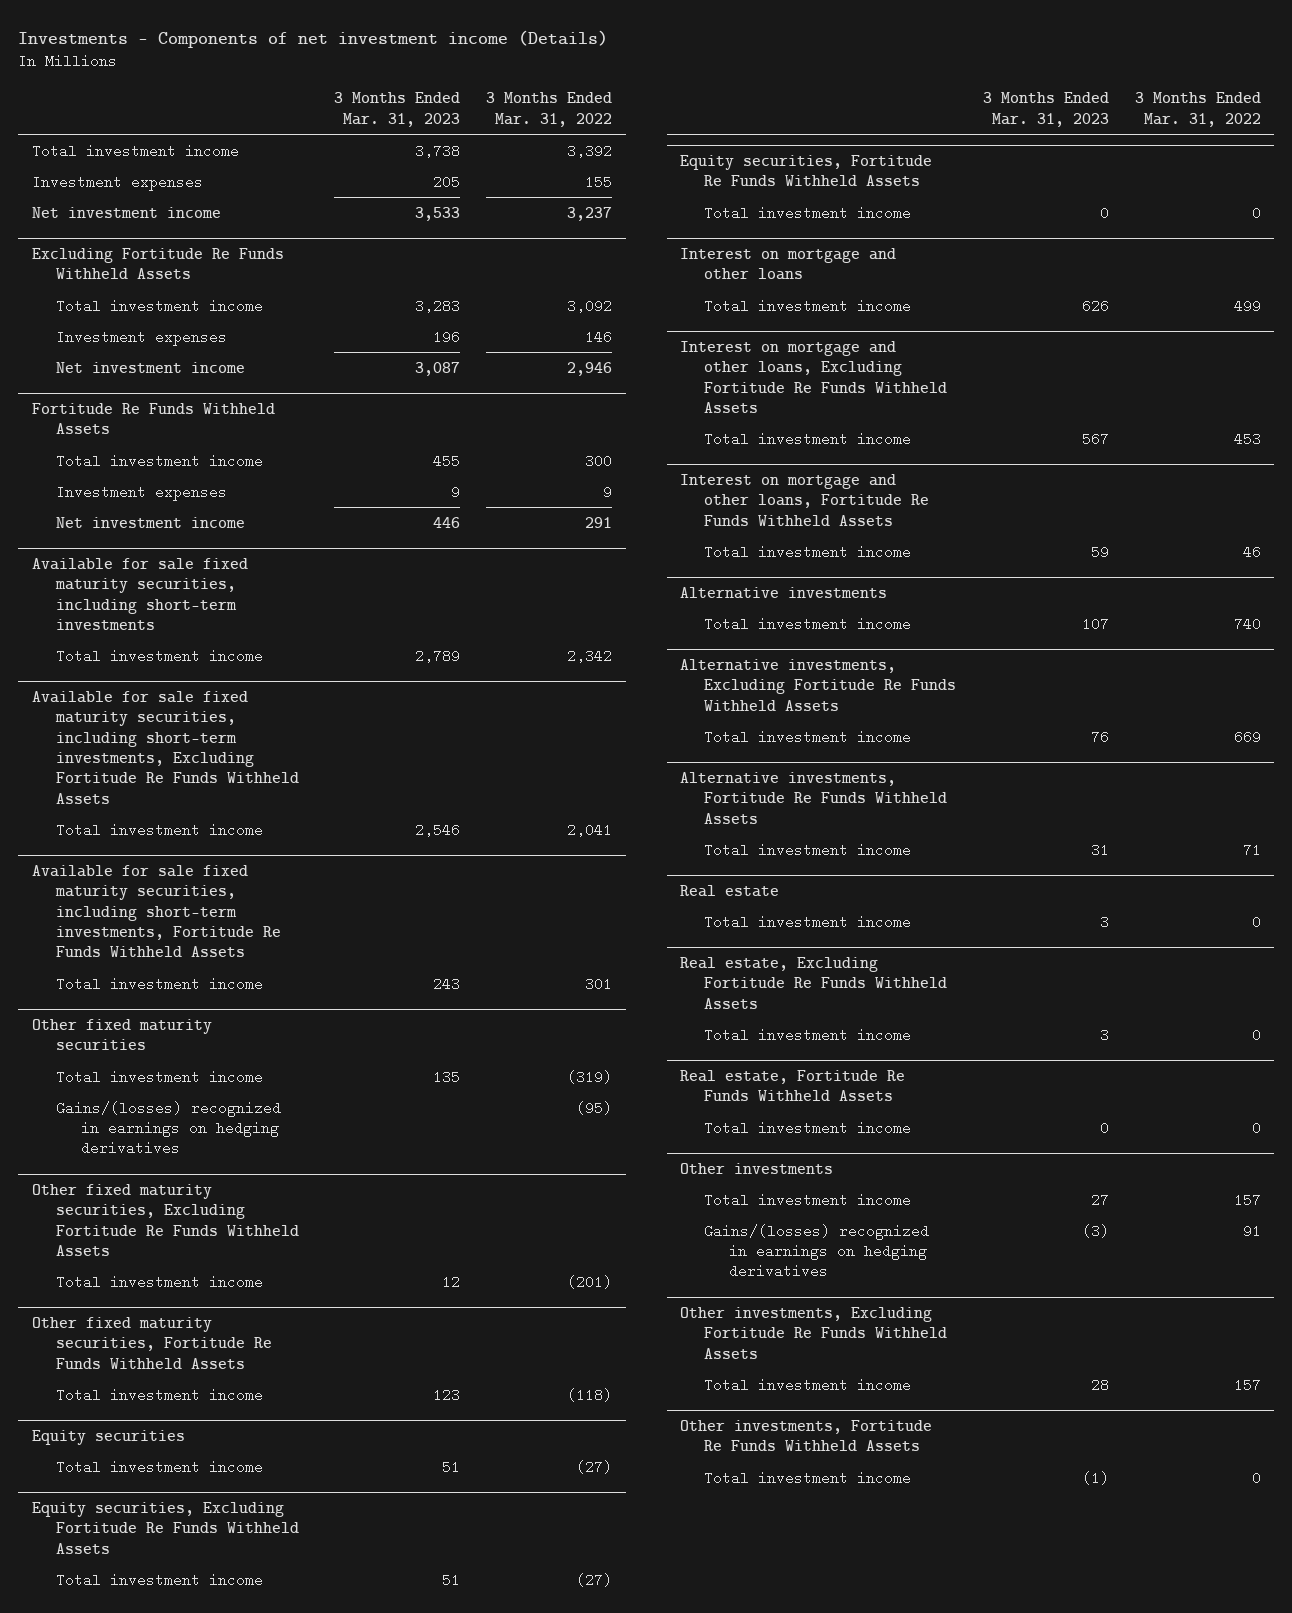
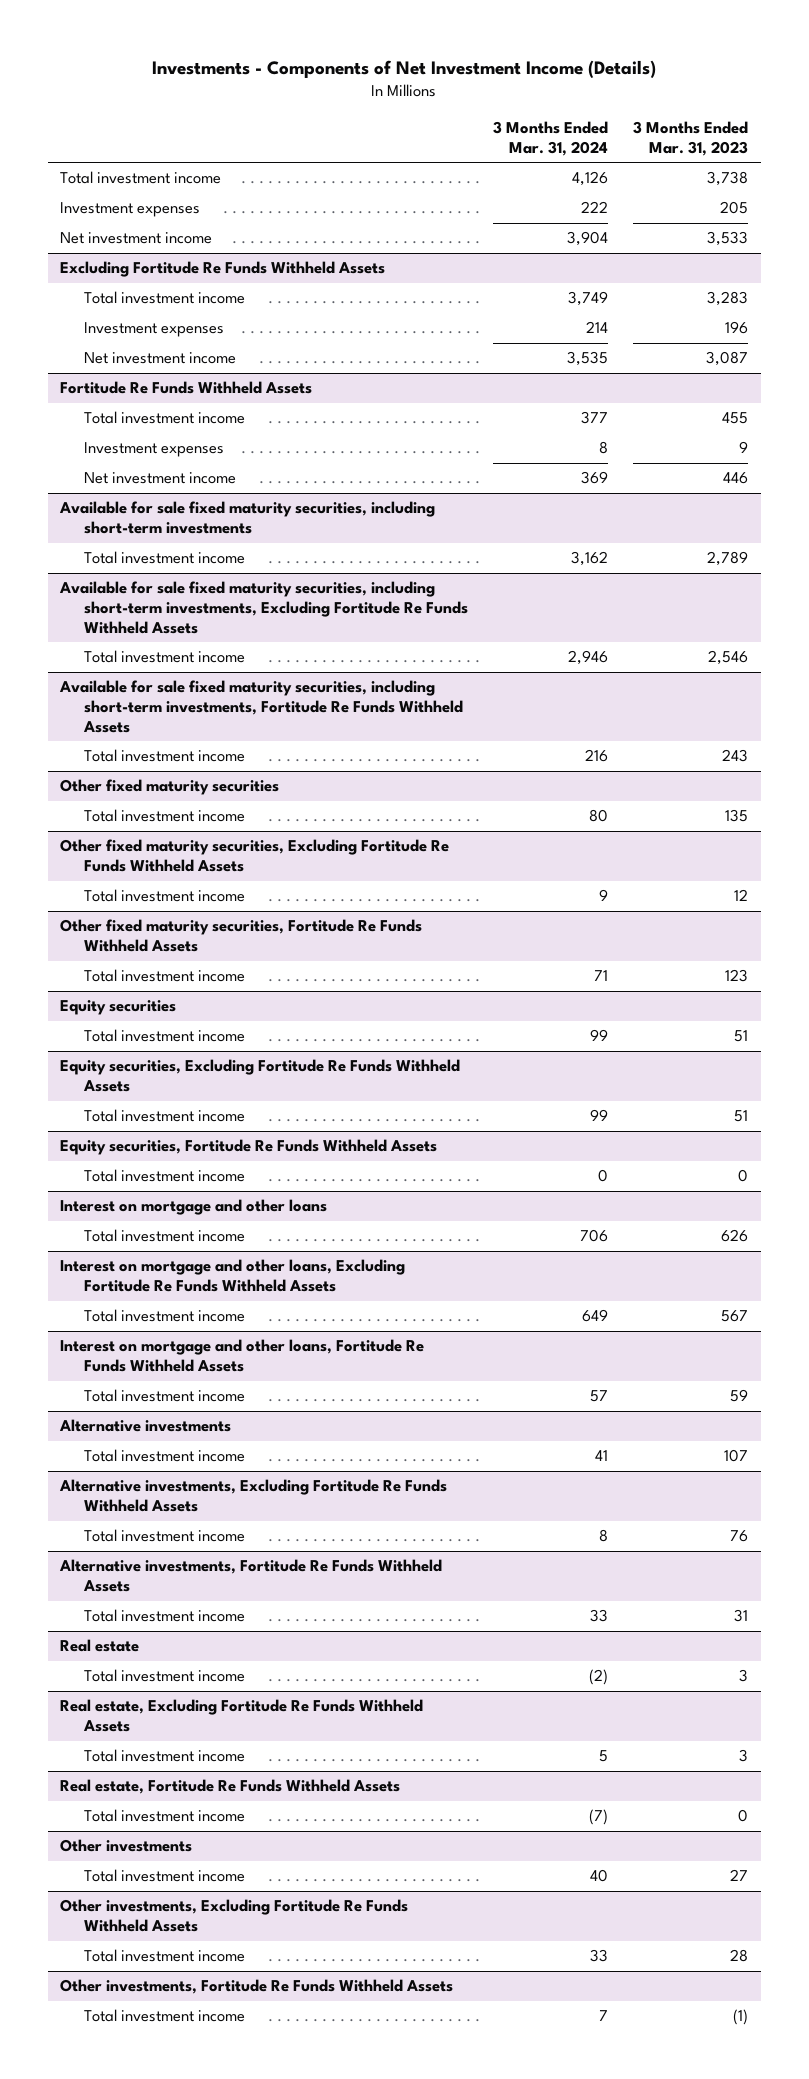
- Investments - Components of net investment income (Details)
+ Investments - Components of Net Investment Income (Details)
- | 3 Months Ended Mar. 31, 2023 | 3 Months Ended Mar. 31, 2022
+ | 3 Months Ended Mar. 31, 2024 | 3 Months Ended Mar. 31, 2023
@ Other fixed maturity securities
- Gains/(losses) recognized in earnings on hedging derivatives | | (95)
@ Other investments
- Gains/(losses) recognized in earnings on hedging derivatives | (3) | 91

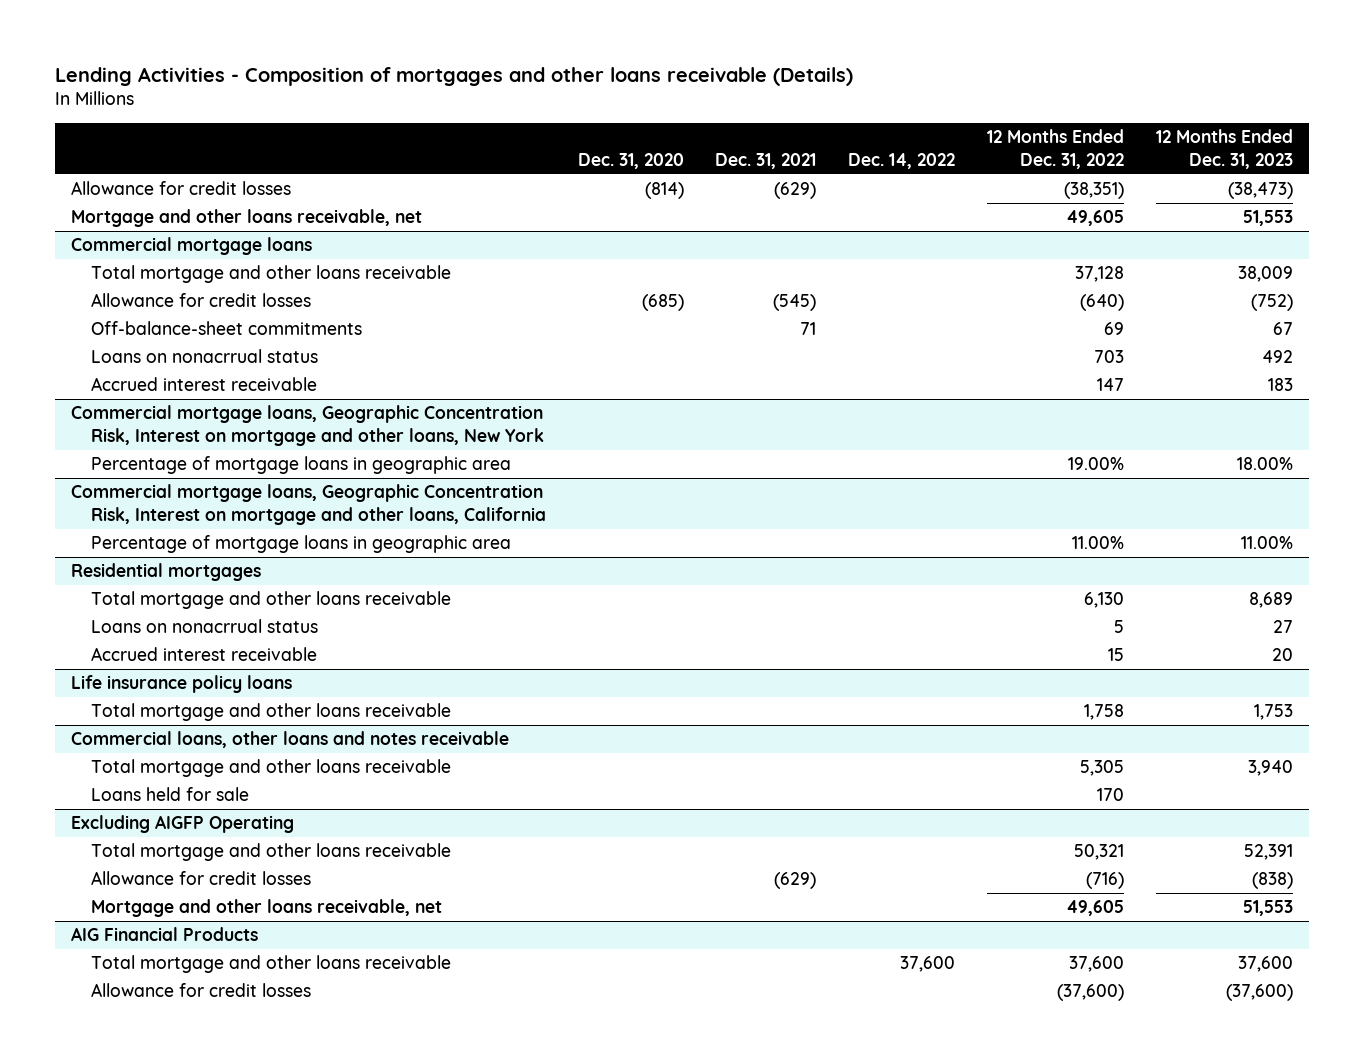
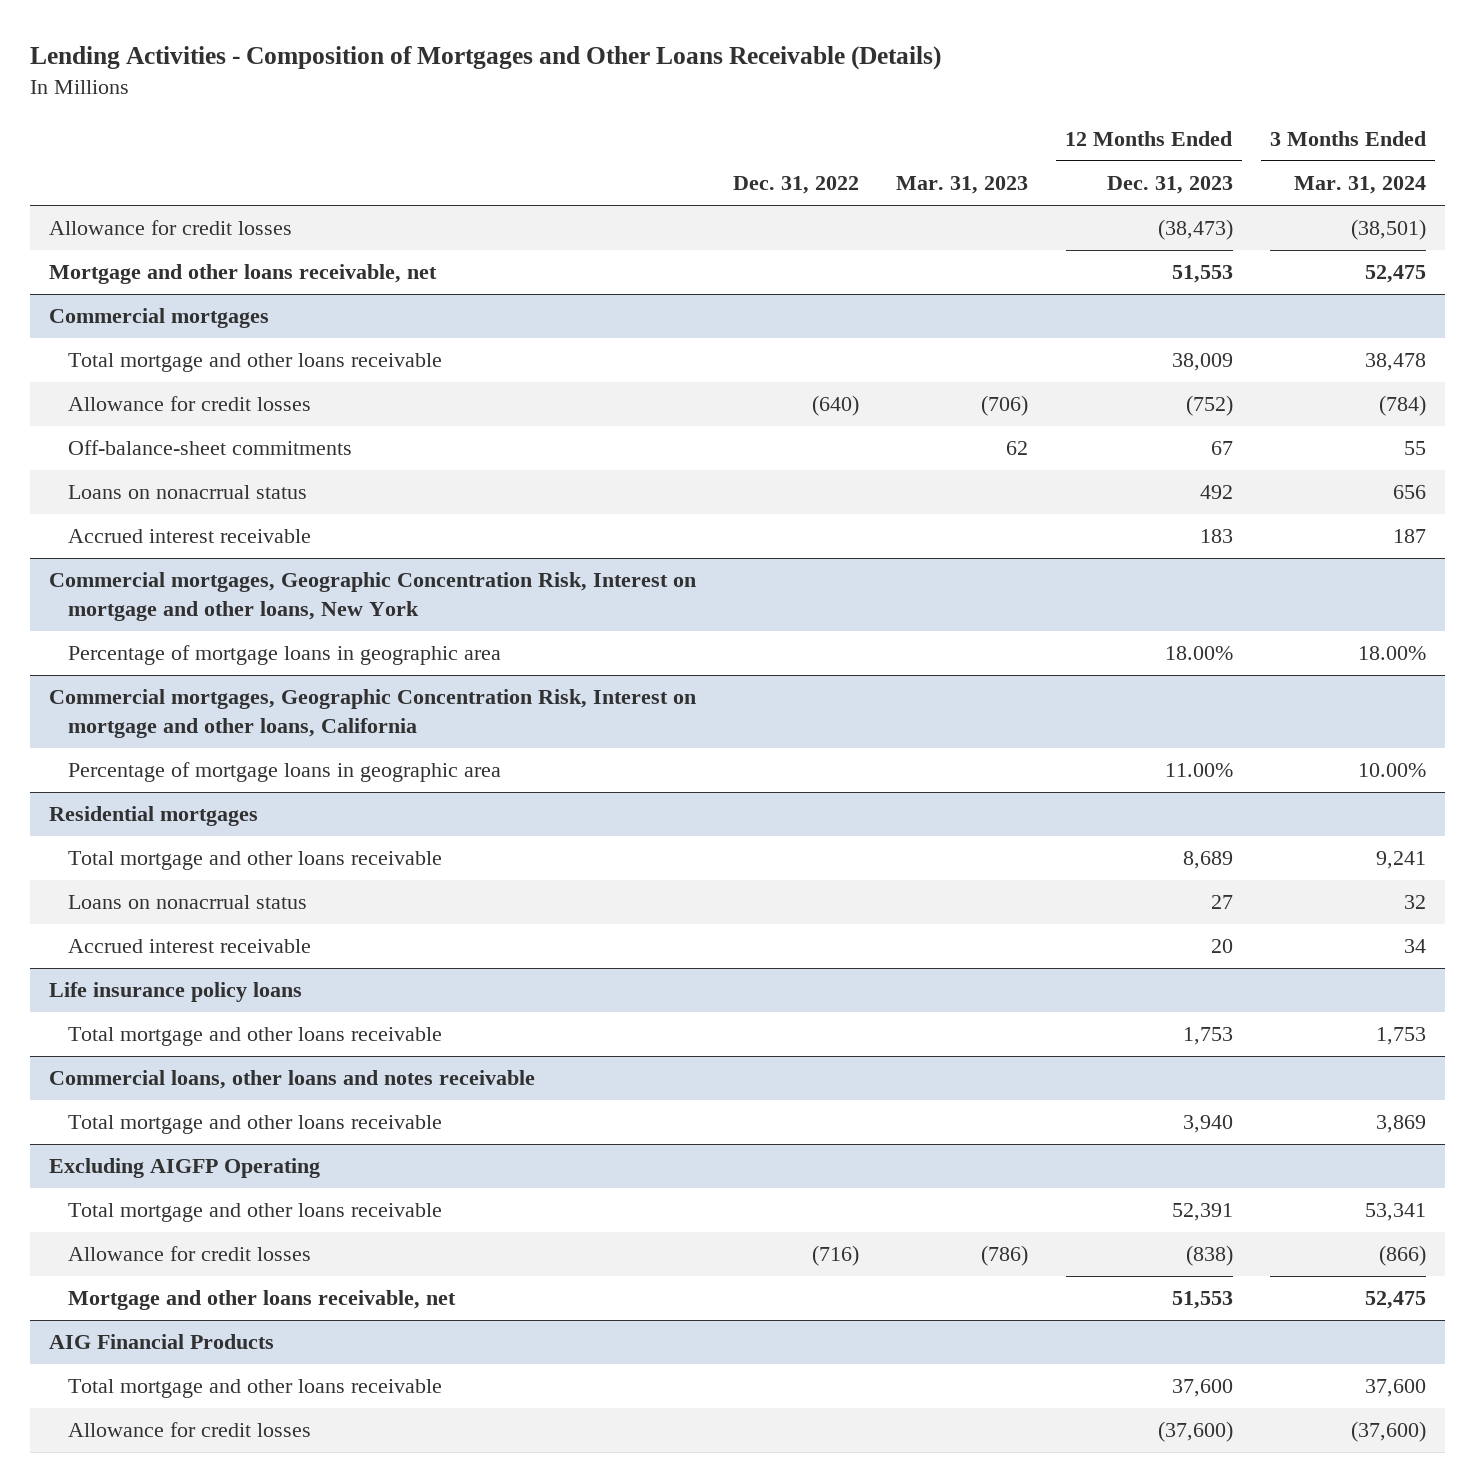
- Lending Activities - Composition of mortgages and other loans receivable (Details)
+ Lending Activities - Composition of Mortgages and Other Loans Receivable (Details)
- | Dec. 31, 2020 | Dec. 31, 2021 | Dec. 14, 2022 | 12 Months Ended Dec. 31, 2022 | 12 Months Ended Dec. 31, 2023
+ | Dec. 31, 2022 | Mar. 31, 2023 | 12 Months Ended Dec. 31, 2023 | 3 Months Ended Mar. 31, 2024
- Commercial mortgage loans
+ Commercial mortgages
- Commercial mortgage loans, Geographic Concentration Risk, Interest on mortgage and other loans, New York
+ Commercial mortgages, Geographic Concentration Risk, Interest on mortgage and other loans, New York
- Commercial mortgage loans, Geographic Concentration Risk, Interest on mortgage and other loans, California
+ Commercial mortgages, Geographic Concentration Risk, Interest on mortgage and other loans, California
@ Commercial loans, other loans and notes receivable
- Loans held for sale | | | | 170 |

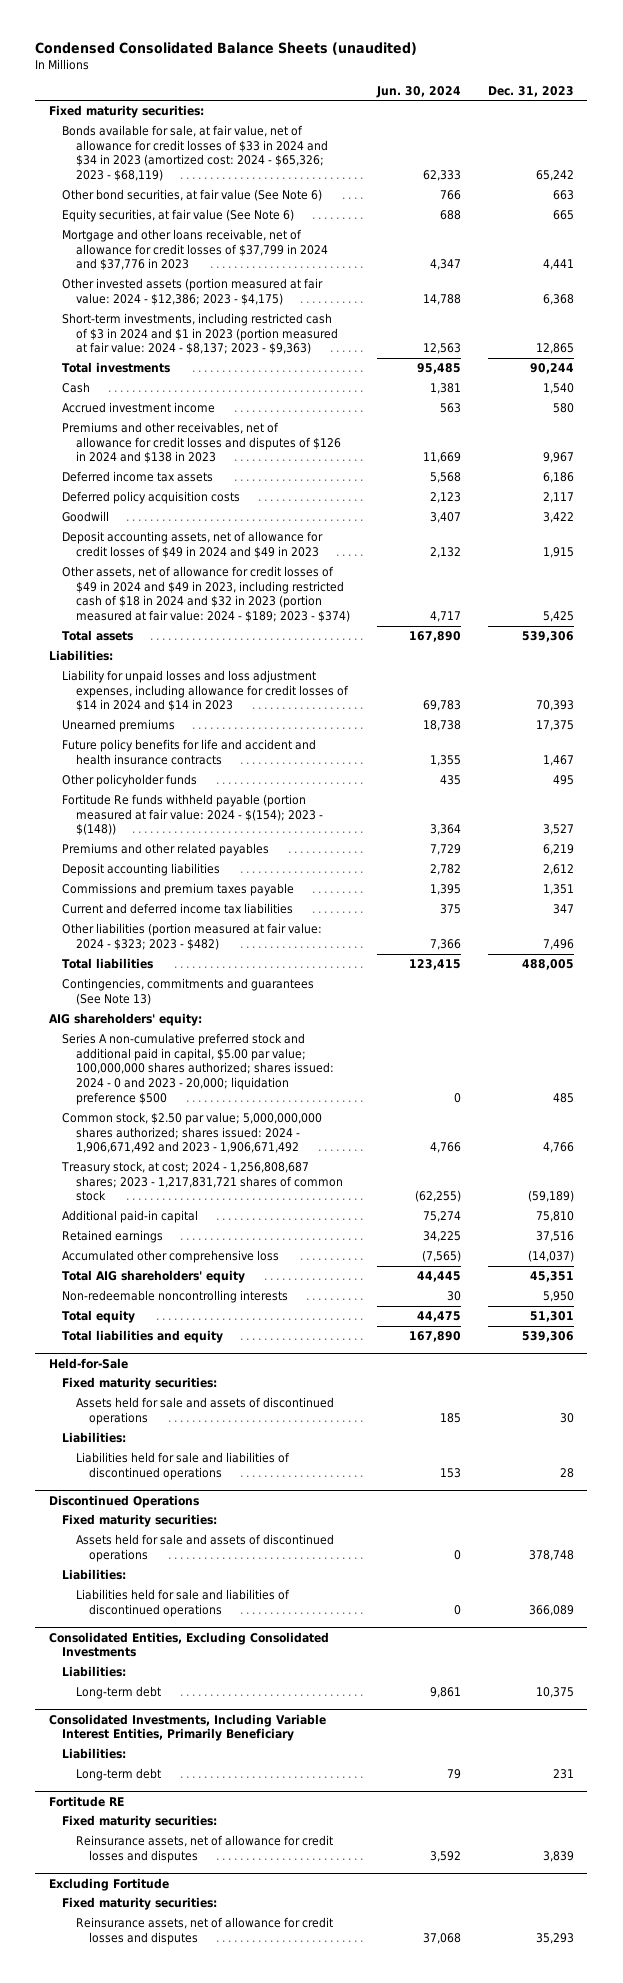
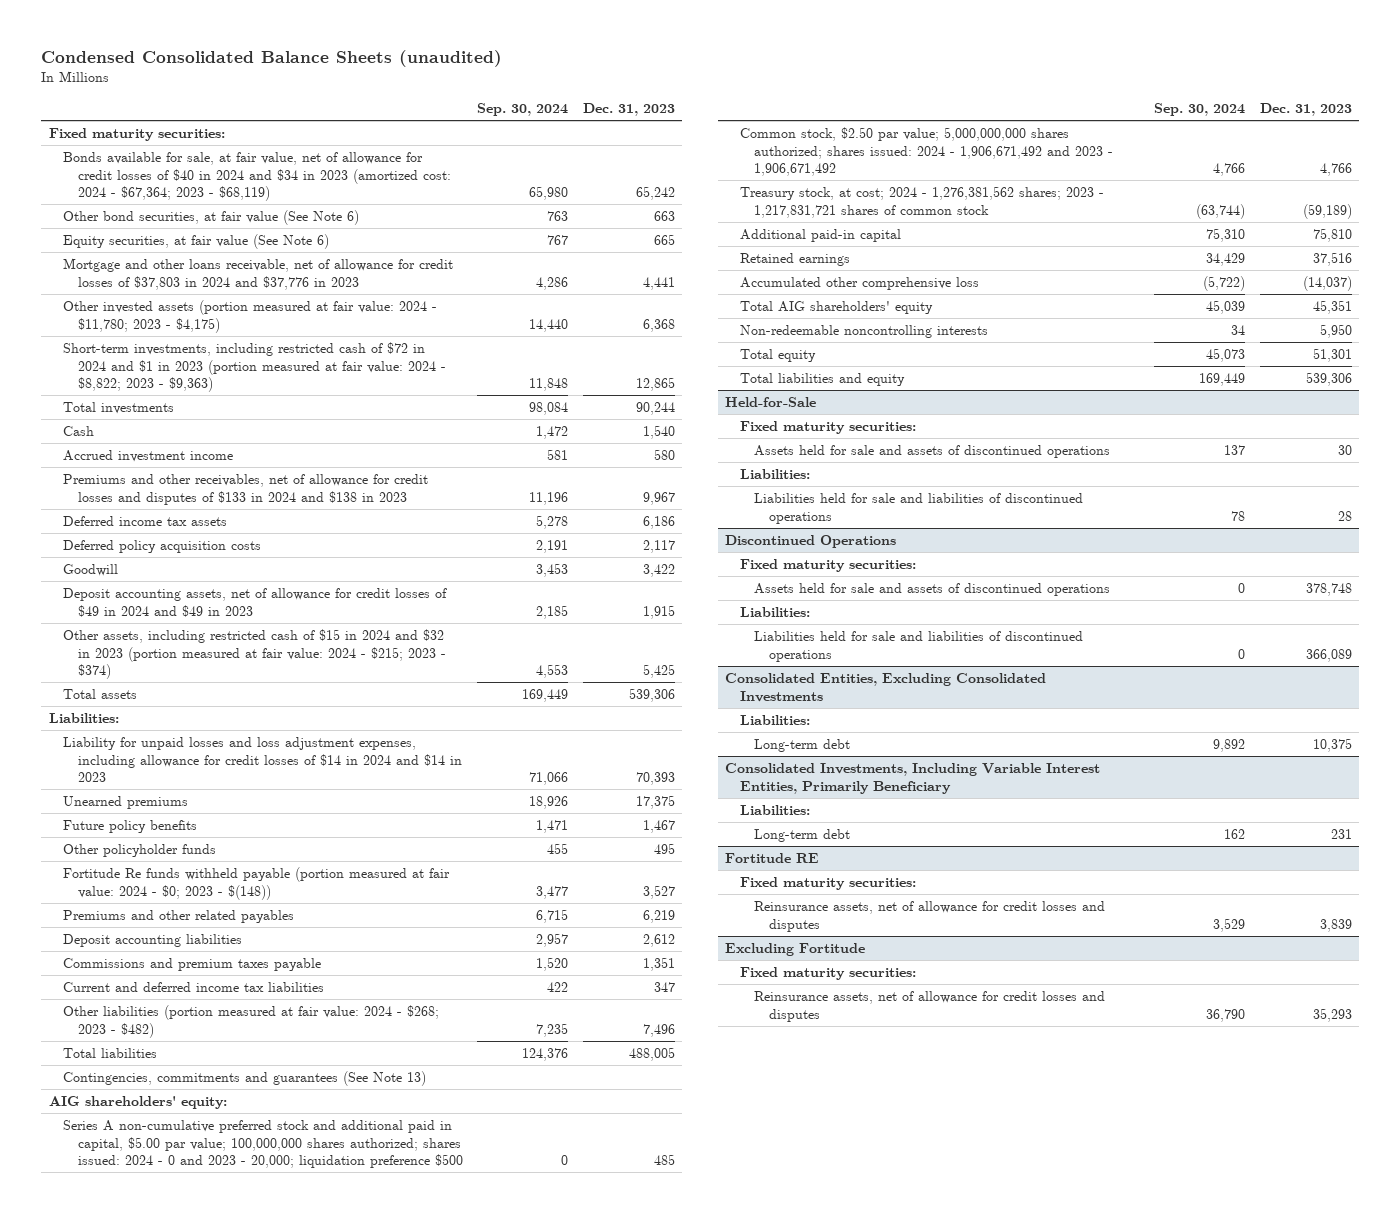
- | Jun. 30, 2024 | Dec. 31, 2023
+ | Sep. 30, 2024 | Dec. 31, 2023
- Bonds available for sale, at fair value, net of allowance for credit losses of $33 in 2024 and $34 in 2023 (amortized cost: 2024 - $65,326; 2023 - $68,119) | 62,333 | 65,242
+ Bonds available for sale, at fair value, net of allowance for credit losses of $40 in 2024 and $34 in 2023 (amortized cost: 2024 - $67,364; 2023 - $68,119) | 65,980 | 65,242
- Mortgage and other loans receivable, net of allowance for credit losses of $37,799 in 2024 and $37,776 in 2023 | 4,347 | 4,441
- Other invested assets (portion measured at fair value: 2024 - $12,386; 2023 - $4,175) | 14,788 | 6,368
- Short-term investments, including restricted cash of $3 in 2024 and $1 in 2023 (portion measured at fair value: 2024 - $8,137; 2023 - $9,363) | 12,563 | 12,865
+ Mortgage and other loans receivable, net of allowance for credit losses of $37,803 in 2024 and $37,776 in 2023 | 4,286 | 4,441
+ Other invested assets (portion measured at fair value: 2024 - $11,780; 2023 - $4,175) | 14,440 | 6,368
+ Short-term investments, including restricted cash of $72 in 2024 and $1 in 2023 (portion measured at fair value: 2024 - $8,822; 2023 - $9,363) | 11,848 | 12,865
- Premiums and other receivables, net of allowance for credit losses and disputes of $126 in 2024 and $138 in 2023 | 11,669 | 9,967
+ Premiums and other receivables, net of allowance for credit losses and disputes of $133 in 2024 and $138 in 2023 | 11,196 | 9,967
- Other assets, net of allowance for credit losses of $49 in 2024 and $49 in 2023, including restricted cash of $18 in 2024 and $32 in 2023 (portion measured at fair value: 2024 - $189; 2023 - $374) | 4,717 | 5,425
+ Other assets, including restricted cash of $15 in 2024 and $32 in 2023 (portion measured at fair value: 2024 - $215; 2023 - $374) | 4,553 | 5,425
- Future policy benefits for life and accident and health insurance contracts | 1,355 | 1,467
+ Future policy benefits | 1,471 | 1,467
- Fortitude Re funds withheld payable (portion measured at fair value: 2024 - $(154); 2023 - $(148)) | 3,364 | 3,527
+ Fortitude Re funds withheld payable (portion measured at fair value: 2024 - $0; 2023 - $(148)) | 3,477 | 3,527
- Other liabilities (portion measured at fair value: 2024 - $323; 2023 - $482) | 7,366 | 7,496
+ Other liabilities (portion measured at fair value: 2024 - $268; 2023 - $482) | 7,235 | 7,496
- Treasury stock, at cost; 2024 - 1,256,808,687 shares; 2023 - 1,217,831,721 shares of common stock | (62,255) | (59,189)
+ Treasury stock, at cost; 2024 - 1,276,381,562 shares; 2023 - 1,217,831,721 shares of common stock | (63,744) | (59,189)

